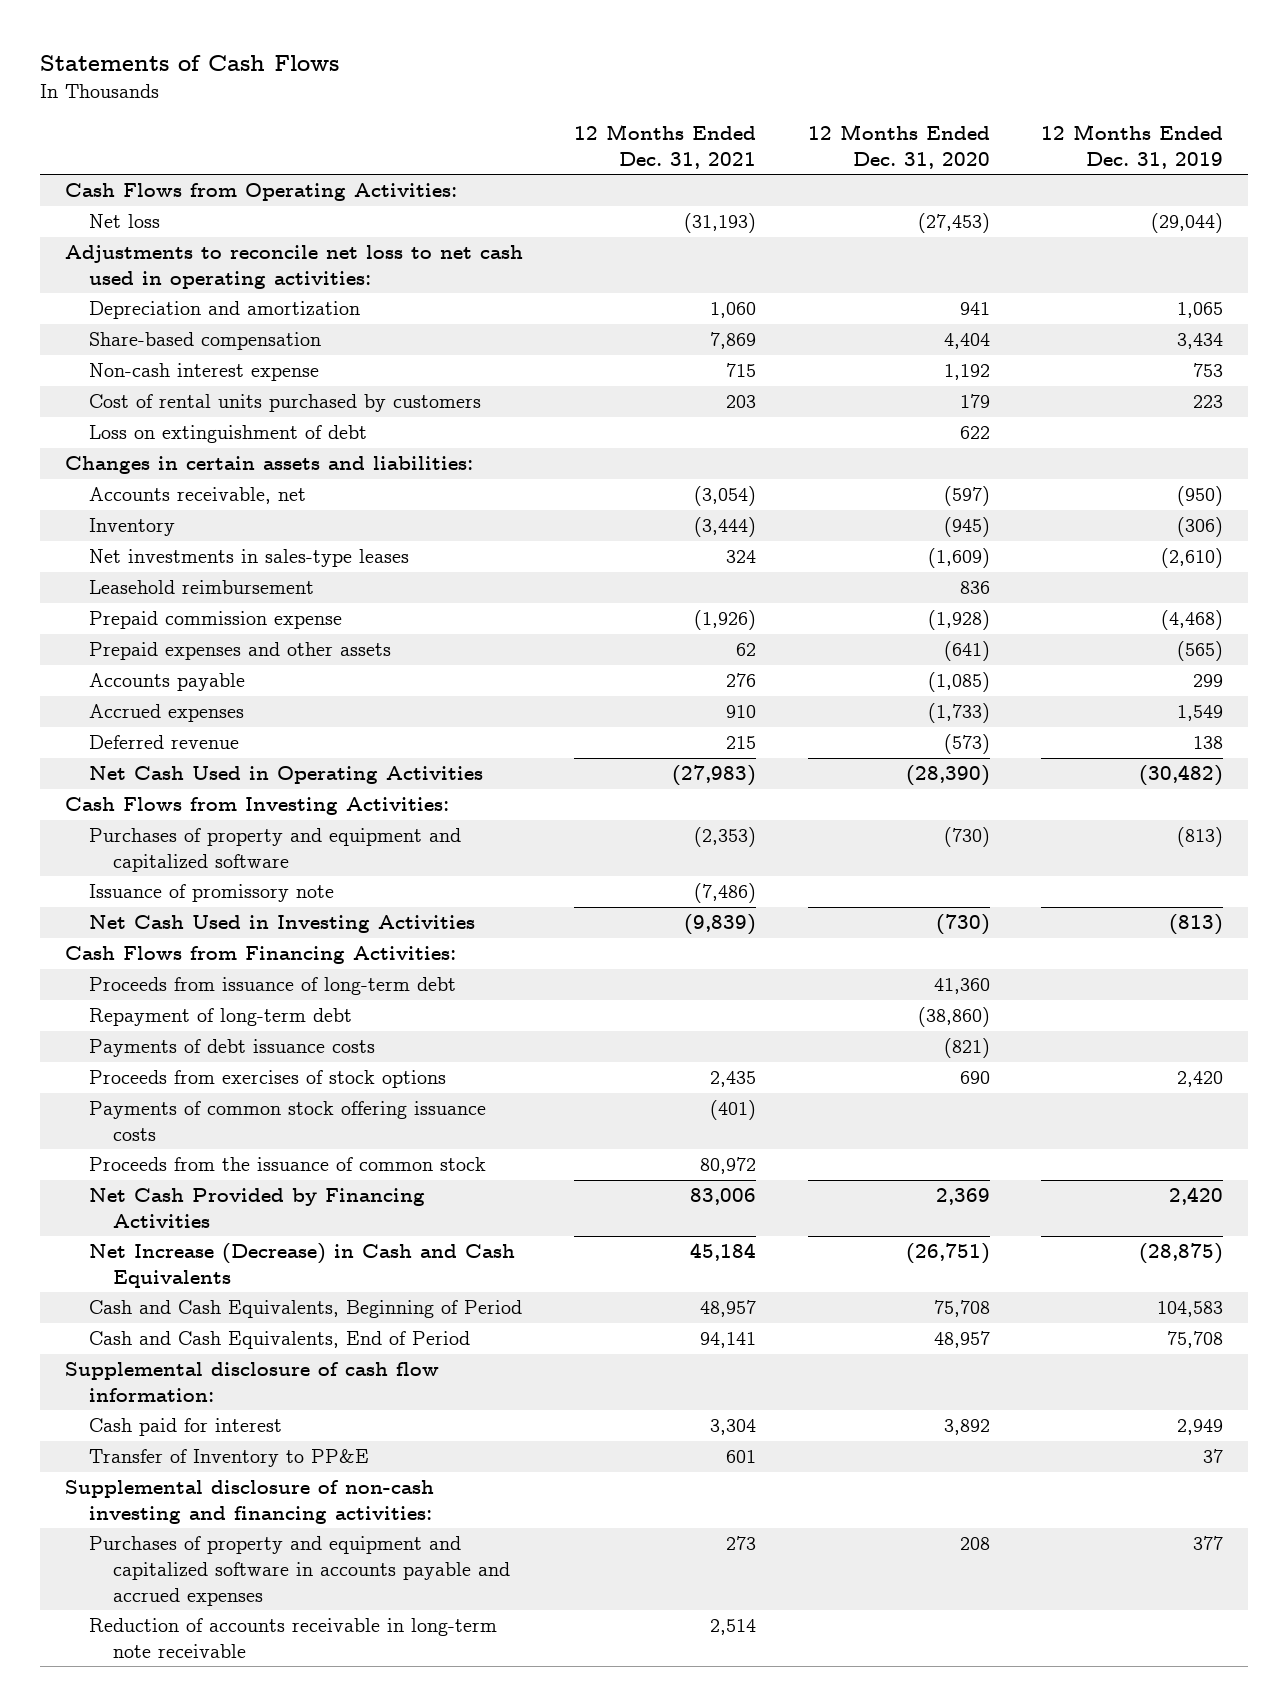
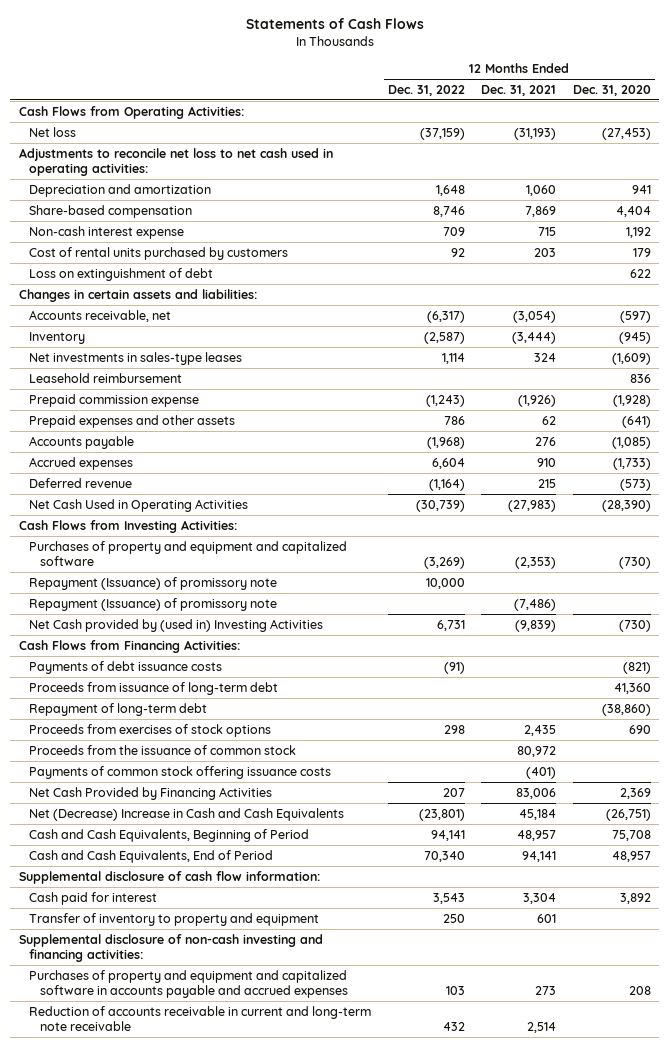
- | 12 Months Ended Dec. 31, 2021 | 12 Months Ended Dec. 31, 2020 | 12 Months Ended Dec. 31, 2019
+ | 12 Months Ended Dec. 31, 2022 | 12 Months Ended Dec. 31, 2021 | 12 Months Ended Dec. 31, 2020
- Issuance of promissory note | (7,486) | |
- Net Cash Used in Investing Activities | (9,839) | (730) | (813)
+ Repayment (Issuance) of promissory note | 10,000 | |
+ Repayment (Issuance) of promissory note | | (7,486) |
+ Net Cash provided by (used in) Investing Activities | 6,731 | (9,839) | (730)
moved up: Payments of debt issuance costs | (91) | | (821)
moved down: Payments of common stock offering issuance costs | | (401) |
- Net Increase (Decrease) in Cash and Cash Equivalents | 45,184 | (26,751) | (28,875)
+ Net (Decrease) Increase in Cash and Cash Equivalents | (23,801) | 45,184 | (26,751)
- Transfer of Inventory to PP&E | 601 | | 37
+ Transfer of inventory to property and equipment | 250 | 601 |
- Reduction of accounts receivable in long-term note receivable | 2,514 | |
+ Reduction of accounts receivable in current and long-term note receivable | 432 | 2,514 |

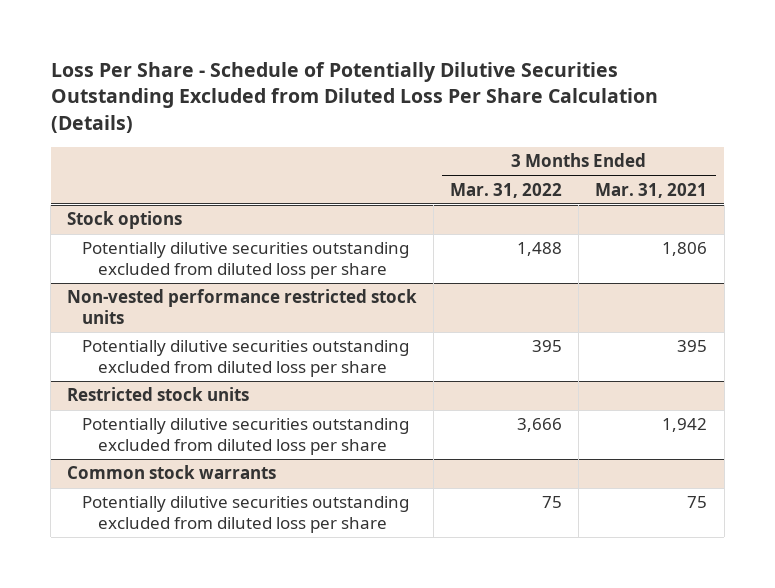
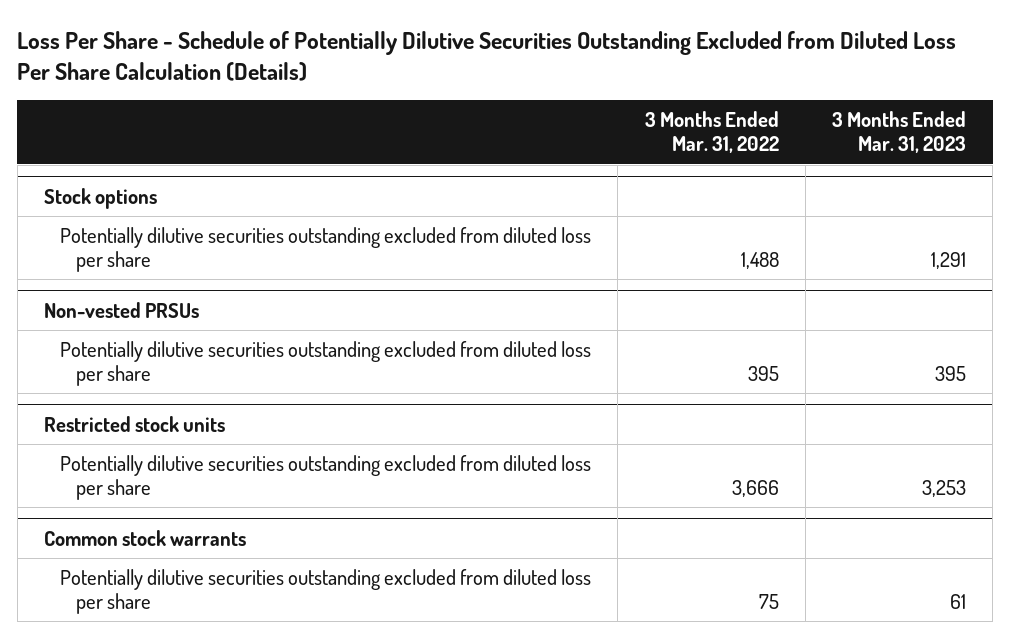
- | 3 Months Ended Mar. 31, 2022 | 3 Months Ended Mar. 31, 2021
+ | 3 Months Ended Mar. 31, 2022 | 3 Months Ended Mar. 31, 2023
- Non-vested performance restricted stock units
+ Non-vested PRSUs

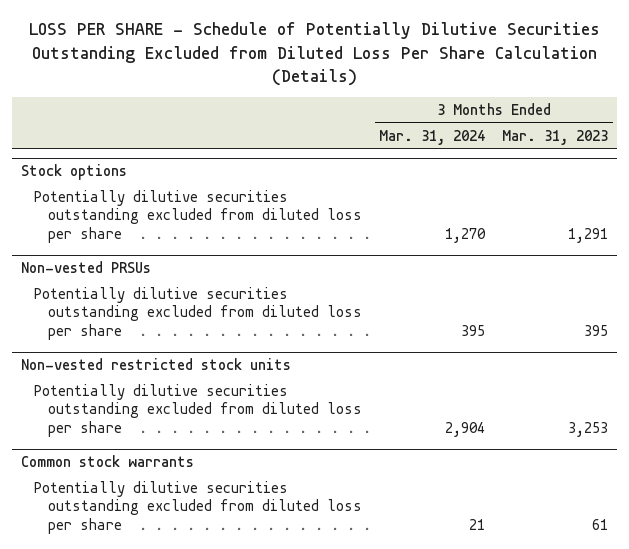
- Loss Per Share - Schedule of Potentially Dilutive Securities Outstanding Excluded from Diluted Loss Per Share Calculation (Details)
+ LOSS PER SHARE - Schedule of Potentially Dilutive Securities Outstanding Excluded from Diluted Loss Per Share Calculation (Details)
- | 3 Months Ended Mar. 31, 2022 | 3 Months Ended Mar. 31, 2023
+ | 3 Months Ended Mar. 31, 2024 | 3 Months Ended Mar. 31, 2023
- Restricted stock units
+ Non-vested restricted stock units

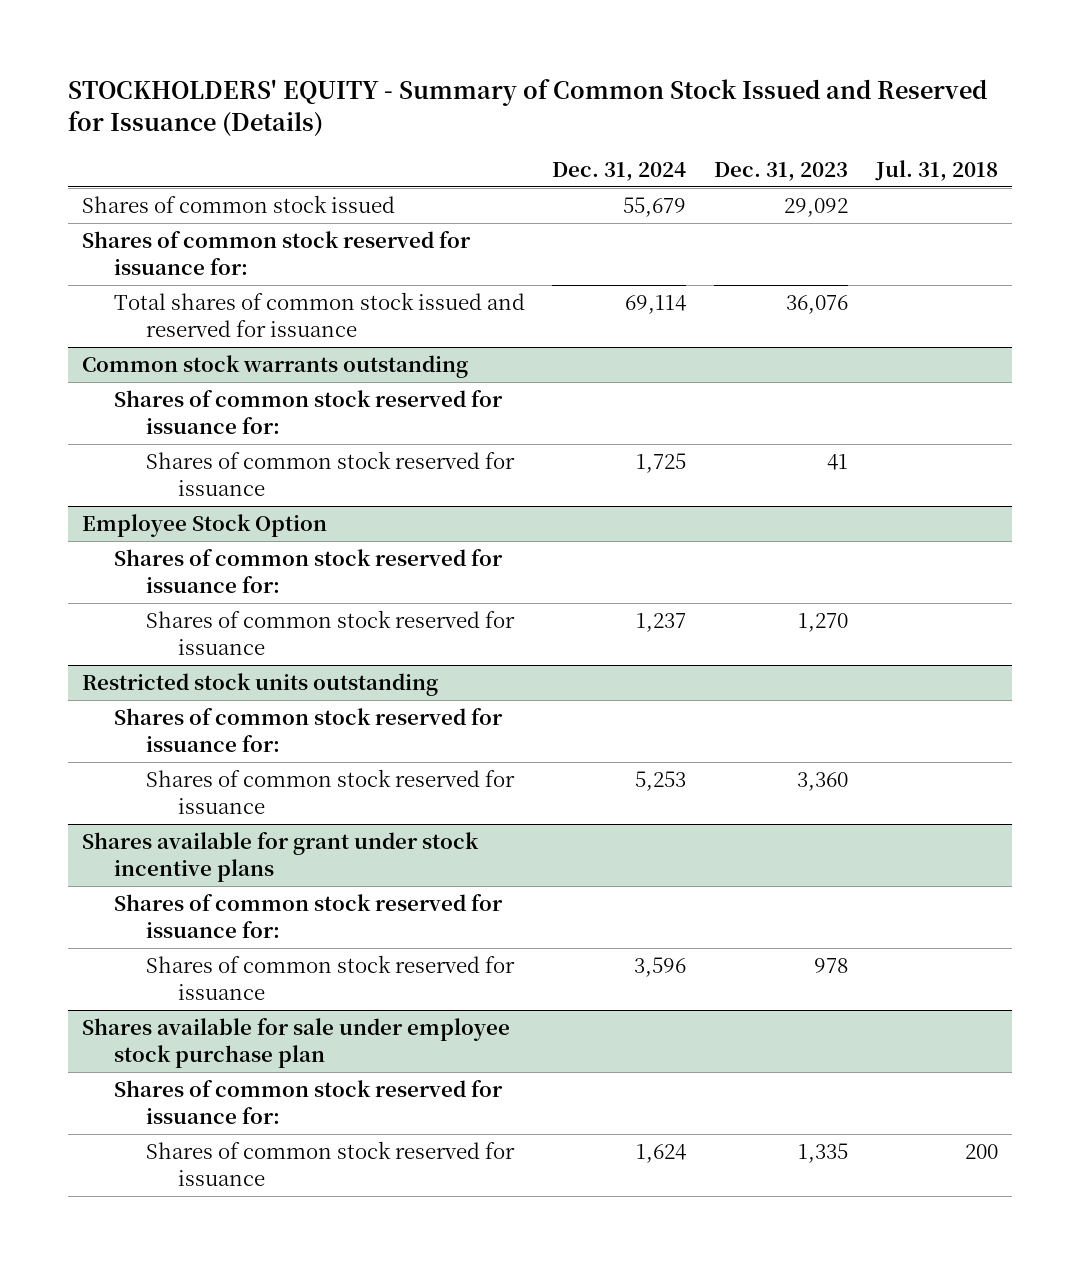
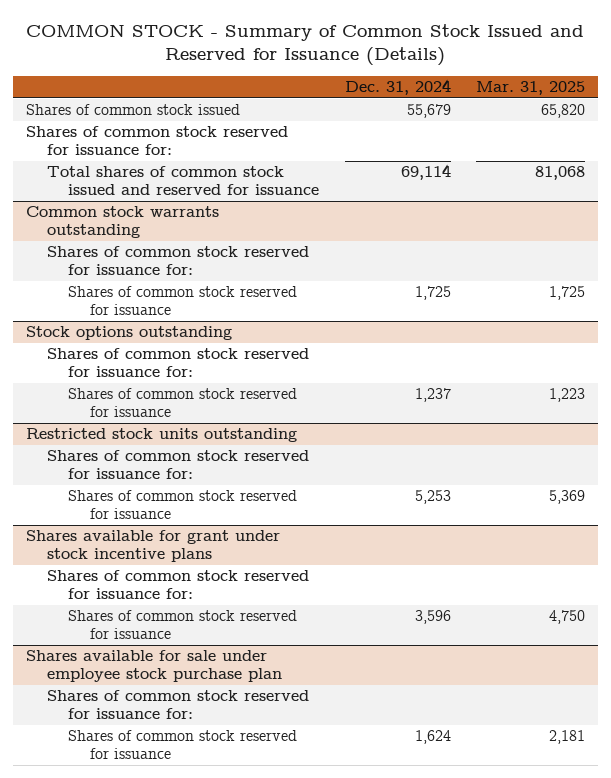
- STOCKHOLDERS' EQUITY - Summary of Common Stock Issued and Reserved for Issuance (Details)
+ COMMON STOCK - Summary of Common Stock Issued and Reserved for Issuance (Details)
- | Dec. 31, 2024 | Dec. 31, 2023 | Jul. 31, 2018
+ | Dec. 31, 2024 | Mar. 31, 2025
- Employee Stock Option
+ Stock options outstanding

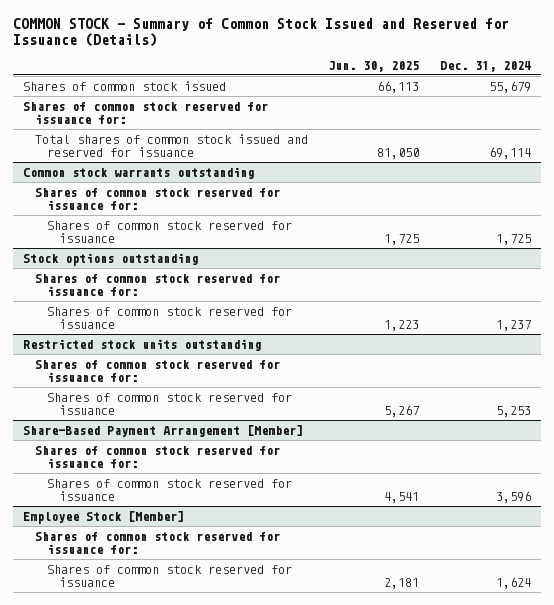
- | Dec. 31, 2024 | Mar. 31, 2025
+ | Jun. 30, 2025 | Dec. 31, 2024
- Shares available for grant under stock incentive plans
+ Share-Based Payment Arrangement [Member]
- Shares available for sale under employee stock purchase plan
+ Employee Stock [Member]

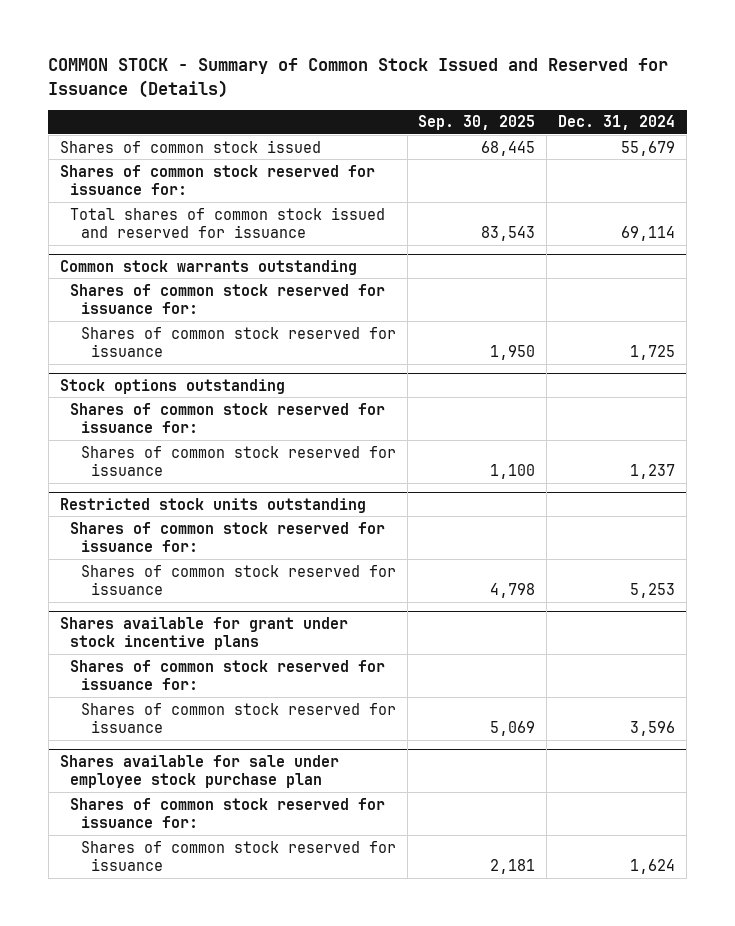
- | Jun. 30, 2025 | Dec. 31, 2024
+ | Sep. 30, 2025 | Dec. 31, 2024
- Share-Based Payment Arrangement [Member]
+ Shares available for grant under stock incentive plans
- Employee Stock [Member]
+ Shares available for sale under employee stock purchase plan

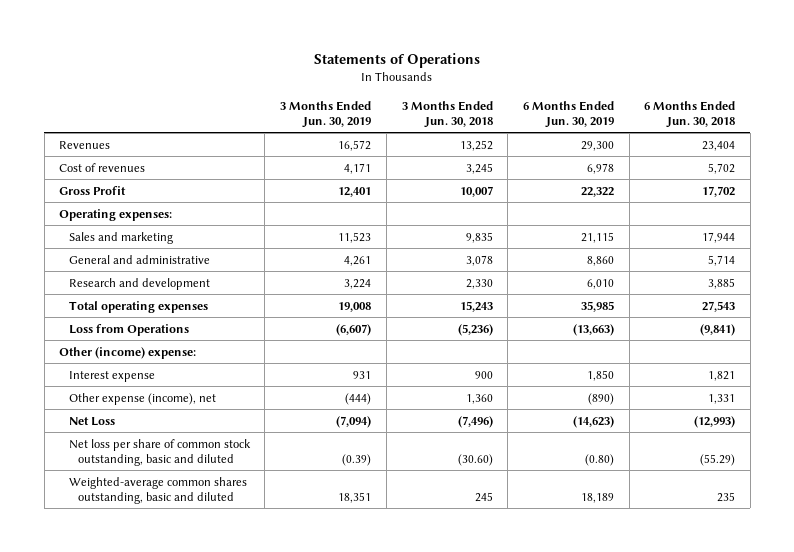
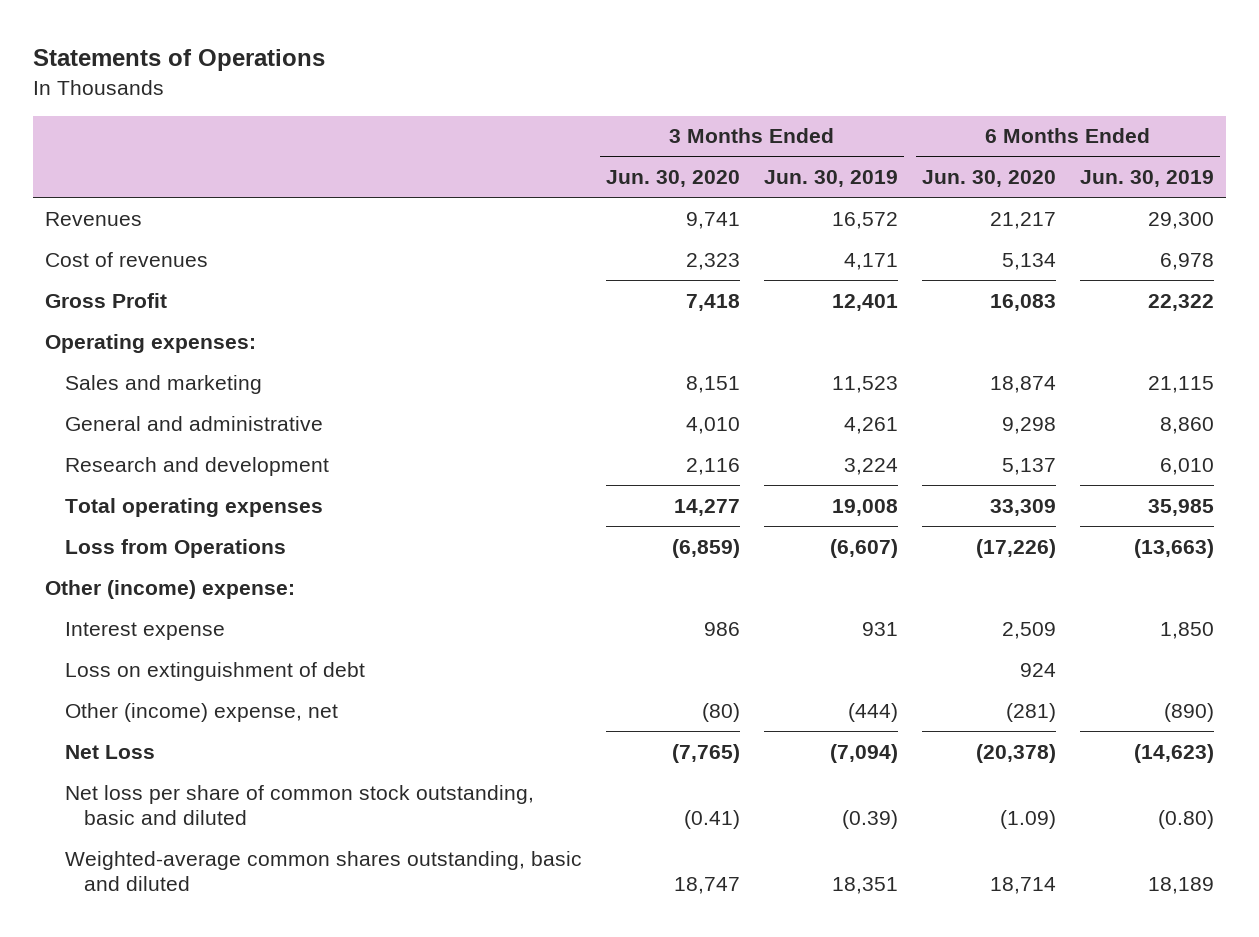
- | 3 Months Ended Jun. 30, 2019 | 3 Months Ended Jun. 30, 2018 | 6 Months Ended Jun. 30, 2019 | 6 Months Ended Jun. 30, 2018
+ | 3 Months Ended Jun. 30, 2020 | 3 Months Ended Jun. 30, 2019 | 6 Months Ended Jun. 30, 2020 | 6 Months Ended Jun. 30, 2019
- Other expense (income), net | (444) | 1,360 | (890) | 1,331
+ Loss on extinguishment of debt | | | 924 |
+ Other (income) expense, net | (80) | (444) | (281) | (890)

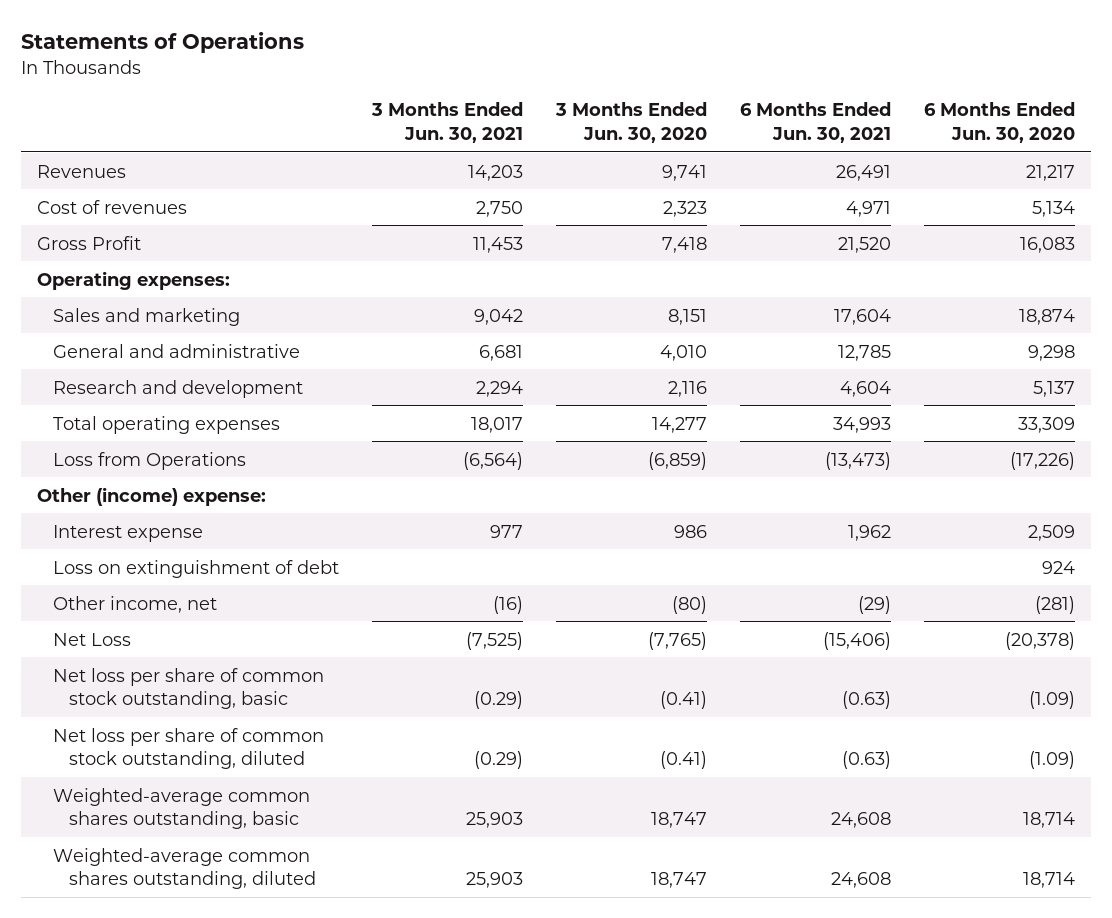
- | 3 Months Ended Jun. 30, 2020 | 3 Months Ended Jun. 30, 2019 | 6 Months Ended Jun. 30, 2020 | 6 Months Ended Jun. 30, 2019
+ | 3 Months Ended Jun. 30, 2021 | 3 Months Ended Jun. 30, 2020 | 6 Months Ended Jun. 30, 2021 | 6 Months Ended Jun. 30, 2020
- Other (income) expense, net | (80) | (444) | (281) | (890)
+ Other income, net | (16) | (80) | (29) | (281)
- Net loss per share of common stock outstanding, basic and diluted | (0.41) | (0.39) | (1.09) | (0.80)
- Weighted-average common shares outstanding, basic and diluted | 18,747 | 18,351 | 18,714 | 18,189
+ Net loss per share of common stock outstanding, basic | (0.29) | (0.41) | (0.63) | (1.09)
+ Net loss per share of common stock outstanding, diluted | (0.29) | (0.41) | (0.63) | (1.09)
+ Weighted-average common shares outstanding, basic | 25,903 | 18,747 | 24,608 | 18,714
+ Weighted-average common shares outstanding, diluted | 25,903 | 18,747 | 24,608 | 18,714

